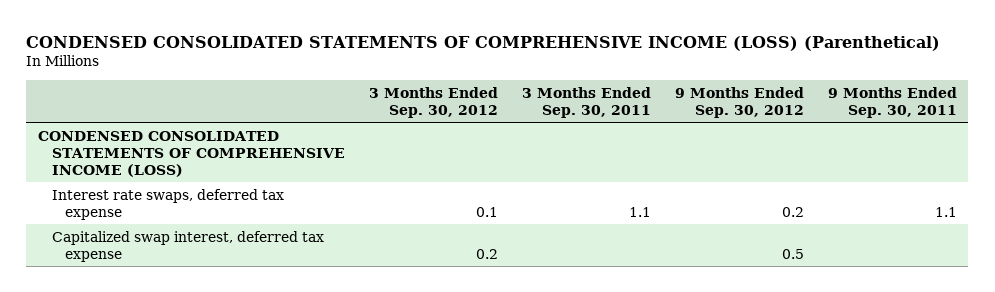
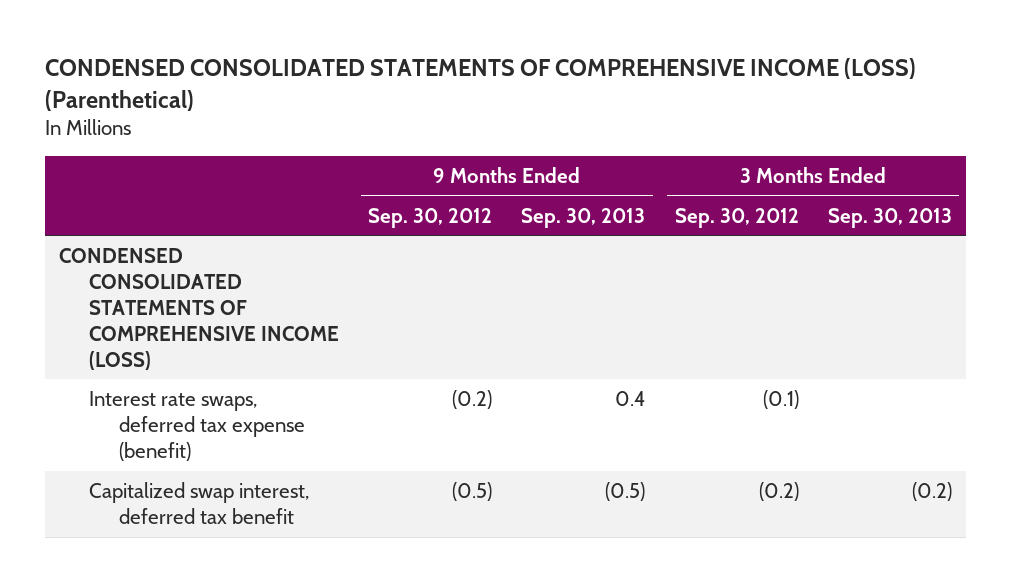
- | 3 Months Ended Sep. 30, 2012 | 3 Months Ended Sep. 30, 2011 | 9 Months Ended Sep. 30, 2012 | 9 Months Ended Sep. 30, 2011
+ | 9 Months Ended Sep. 30, 2012 | 9 Months Ended Sep. 30, 2013 | 3 Months Ended Sep. 30, 2012 | 3 Months Ended Sep. 30, 2013
- Interest rate swaps, deferred tax expense | 0.1 | 1.1 | 0.2 | 1.1
- Capitalized swap interest, deferred tax expense | 0.2 | | 0.5 |
+ Interest rate swaps, deferred tax expense (benefit) | (0.2) | 0.4 | (0.1) |
+ Capitalized swap interest, deferred tax benefit | (0.5) | (0.5) | (0.2) | (0.2)

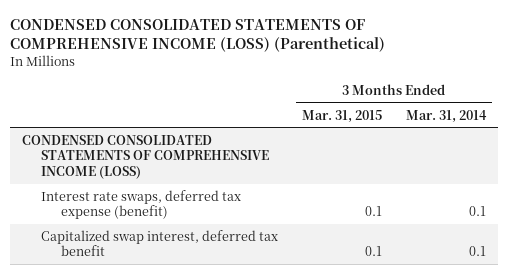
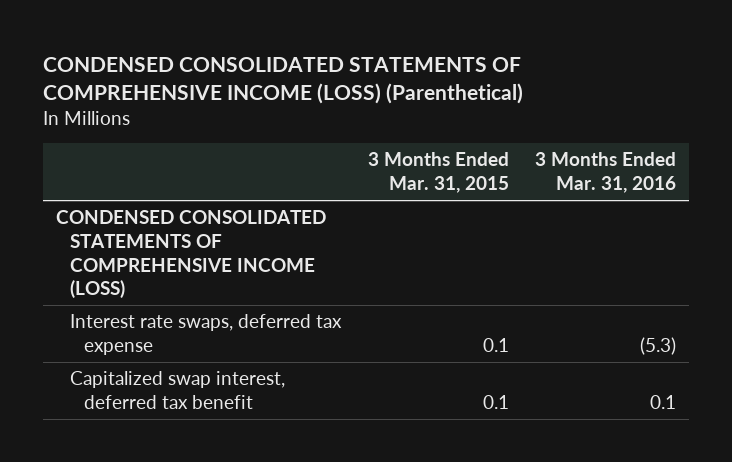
- | 3 Months Ended Mar. 31, 2015 | 3 Months Ended Mar. 31, 2014
+ | 3 Months Ended Mar. 31, 2015 | 3 Months Ended Mar. 31, 2016
- Interest rate swaps, deferred tax expense (benefit) | 0.1 | 0.1
+ Interest rate swaps, deferred tax expense | 0.1 | (5.3)

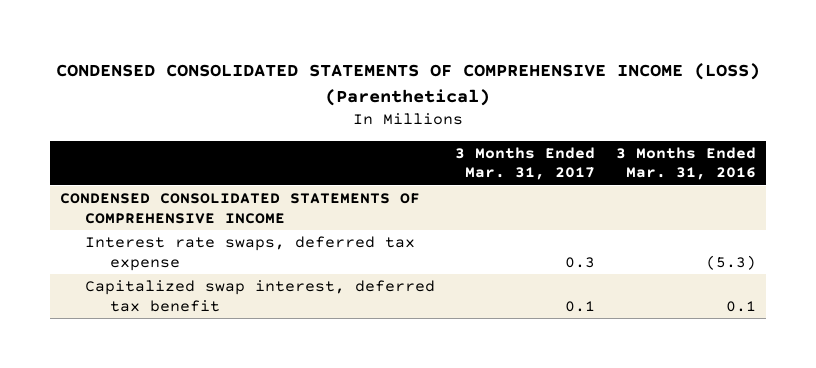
- | 3 Months Ended Mar. 31, 2015 | 3 Months Ended Mar. 31, 2016
+ | 3 Months Ended Mar. 31, 2017 | 3 Months Ended Mar. 31, 2016
- CONDENSED CONSOLIDATED STATEMENTS OF COMPREHENSIVE INCOME (LOSS)
+ CONDENSED CONSOLIDATED STATEMENTS OF COMPREHENSIVE INCOME

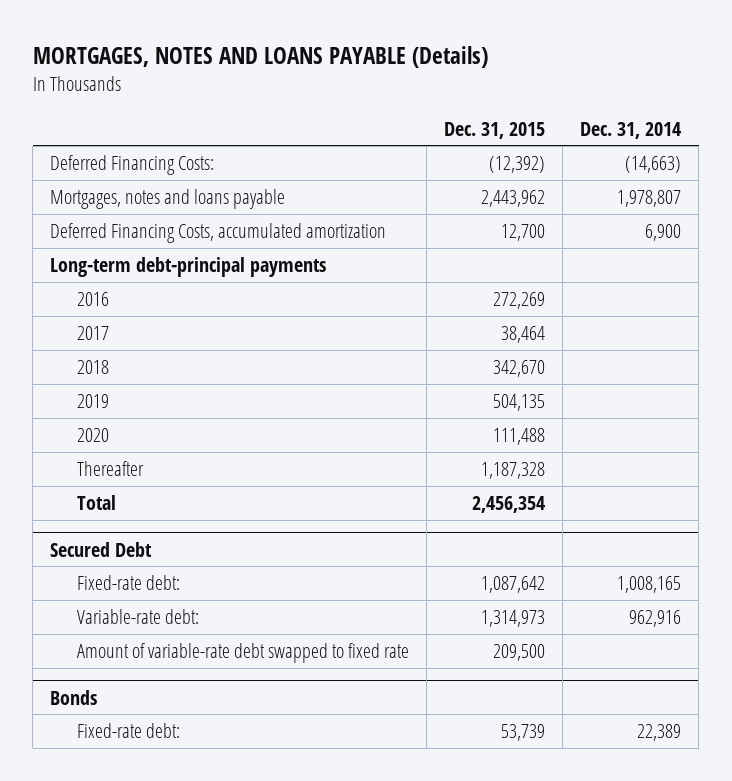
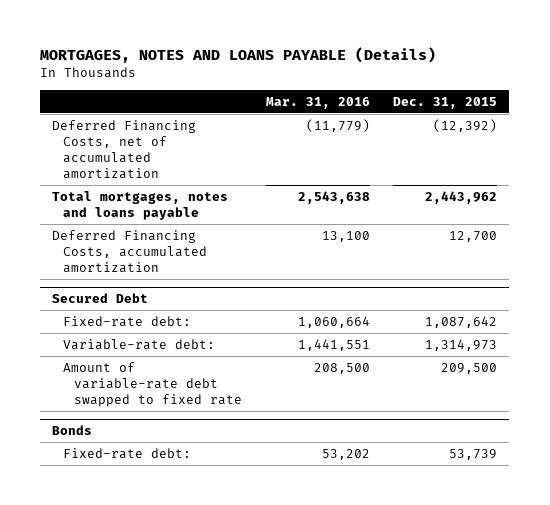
- | Dec. 31, 2015 | Dec. 31, 2014
+ | Mar. 31, 2016 | Dec. 31, 2015
- Deferred Financing Costs: | (12,392) | (14,663)
- Mortgages, notes and loans payable | 2,443,962 | 1,978,807
+ Deferred Financing Costs, net of accumulated amortization | (11,779) | (12,392)
+ Total mortgages, notes and loans payable | 2,543,638 | 2,443,962
- Long-term debt-principal payments
- 2016 | 272,269 |
- 2017 | 38,464 |
- 2018 | 342,670 |
- 2019 | 504,135 |
- 2020 | 111,488 |
- Thereafter | 1,187,328 |
- Total | 2,456,354 |

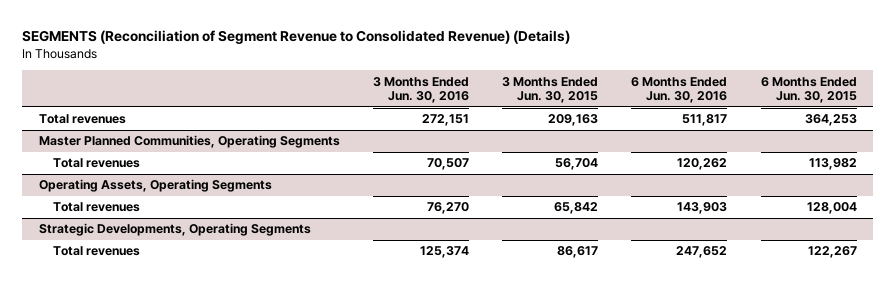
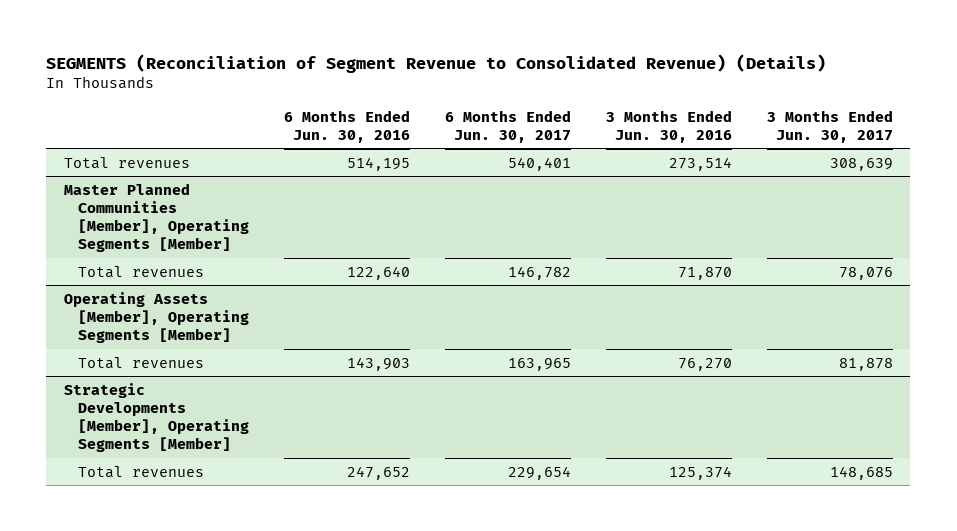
- | 3 Months Ended Jun. 30, 2016 | 3 Months Ended Jun. 30, 2015 | 6 Months Ended Jun. 30, 2016 | 6 Months Ended Jun. 30, 2015
+ | 6 Months Ended Jun. 30, 2016 | 6 Months Ended Jun. 30, 2017 | 3 Months Ended Jun. 30, 2016 | 3 Months Ended Jun. 30, 2017
- Total revenues | 272,151 | 209,163 | 511,817 | 364,253
- Master Planned Communities, Operating Segments
- Total revenues | 70,507 | 56,704 | 120,262 | 113,982
- Operating Assets, Operating Segments
+ Total revenues | 514,195 | 540,401 | 273,514 | 308,639
+ Master Planned Communities [Member], Operating Segments [Member]
+ Total revenues | 122,640 | 146,782 | 71,870 | 78,076
+ Operating Assets [Member], Operating Segments [Member]
- Strategic Developments, Operating Segments
+ Strategic Developments [Member], Operating Segments [Member]

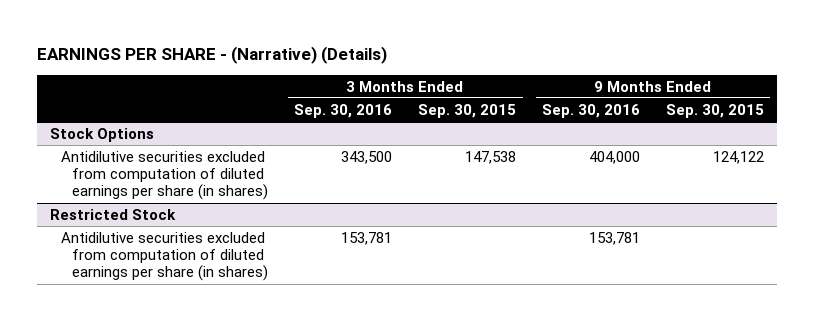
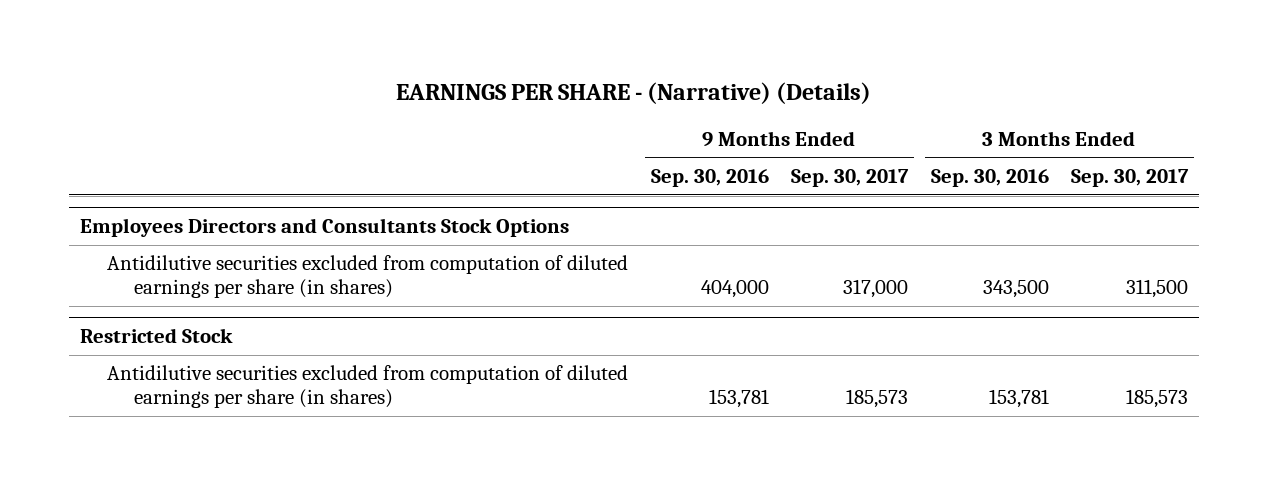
- | 3 Months Ended Sep. 30, 2016 | 3 Months Ended Sep. 30, 2015 | 9 Months Ended Sep. 30, 2016 | 9 Months Ended Sep. 30, 2015
+ | 9 Months Ended Sep. 30, 2016 | 9 Months Ended Sep. 30, 2017 | 3 Months Ended Sep. 30, 2016 | 3 Months Ended Sep. 30, 2017
- Stock Options
+ Employees Directors and Consultants Stock Options

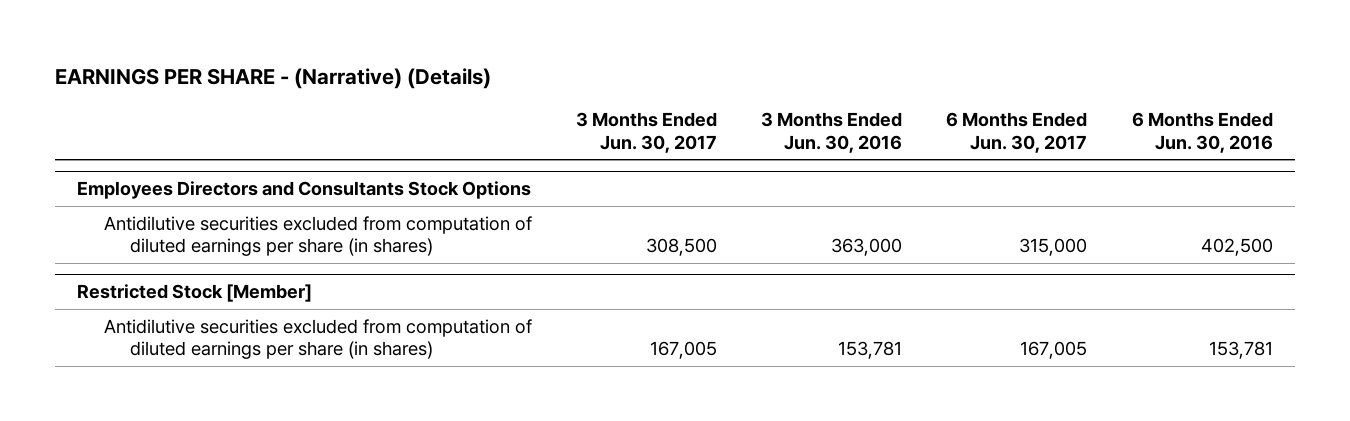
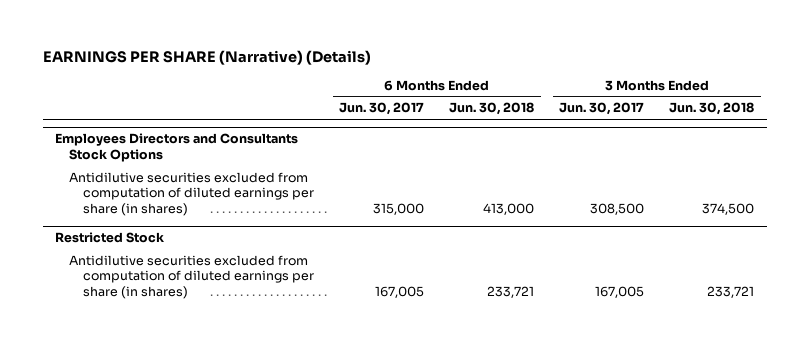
- EARNINGS PER SHARE - (Narrative) (Details)
+ EARNINGS PER SHARE (Narrative) (Details)
- | 3 Months Ended Jun. 30, 2017 | 3 Months Ended Jun. 30, 2016 | 6 Months Ended Jun. 30, 2017 | 6 Months Ended Jun. 30, 2016
+ | 6 Months Ended Jun. 30, 2017 | 6 Months Ended Jun. 30, 2018 | 3 Months Ended Jun. 30, 2017 | 3 Months Ended Jun. 30, 2018
- Restricted Stock [Member]
+ Restricted Stock

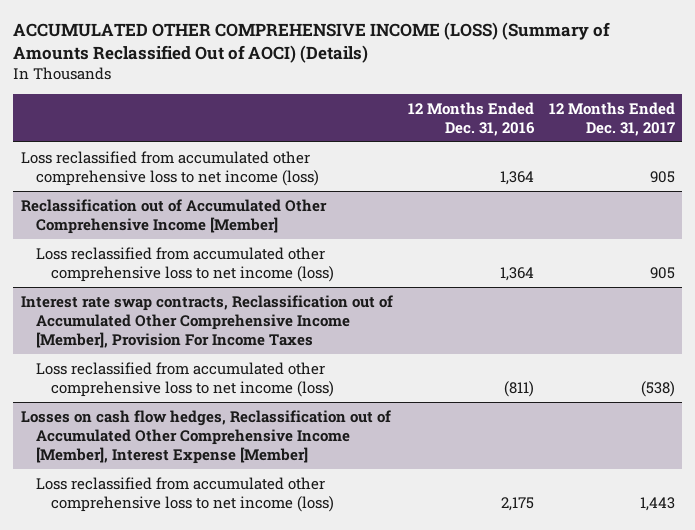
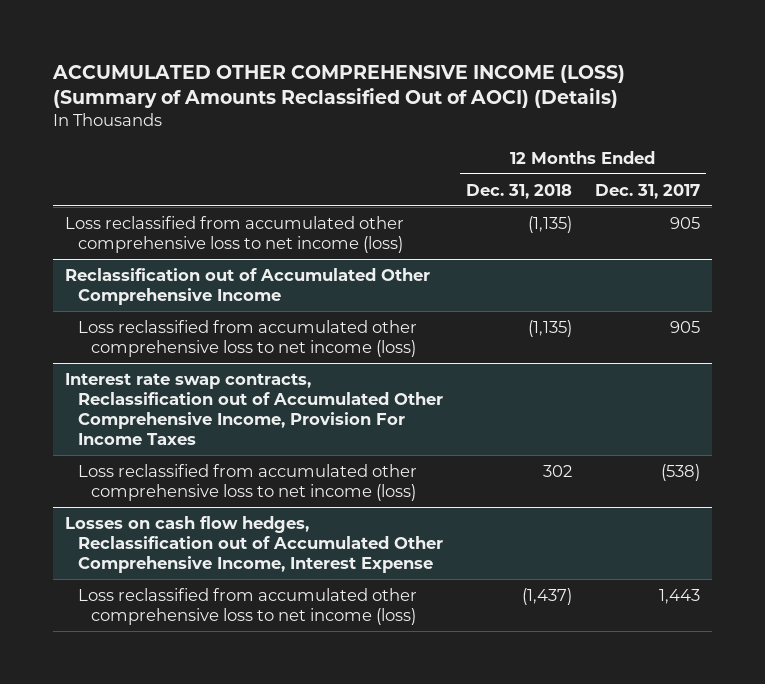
- | 12 Months Ended Dec. 31, 2016 | 12 Months Ended Dec. 31, 2017
+ | 12 Months Ended Dec. 31, 2018 | 12 Months Ended Dec. 31, 2017
- Reclassification out of Accumulated Other Comprehensive Income [Member]
+ Reclassification out of Accumulated Other Comprehensive Income
- Interest rate swap contracts, Reclassification out of Accumulated Other Comprehensive Income [Member], Provision For Income Taxes
+ Interest rate swap contracts, Reclassification out of Accumulated Other Comprehensive Income, Provision For Income Taxes
- Losses on cash flow hedges, Reclassification out of Accumulated Other Comprehensive Income [Member], Interest Expense [Member]
+ Losses on cash flow hedges, Reclassification out of Accumulated Other Comprehensive Income, Interest Expense

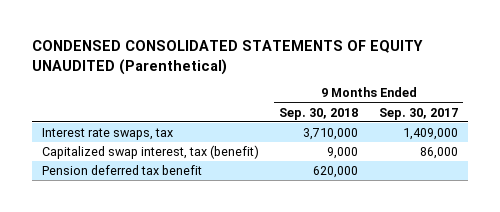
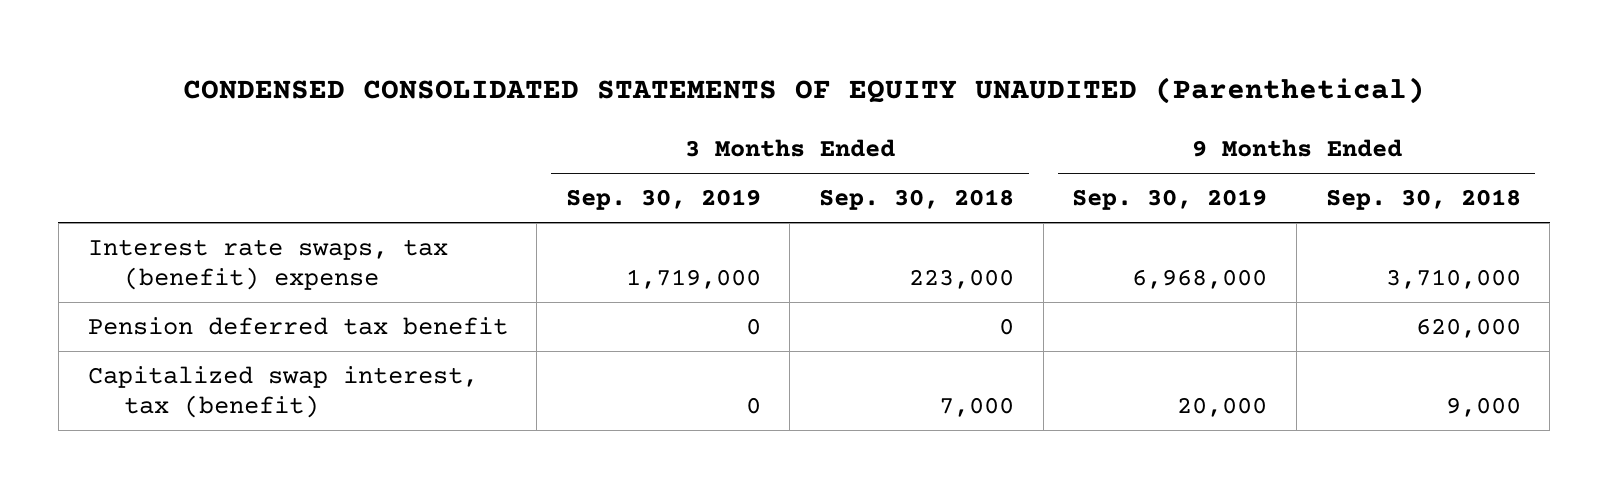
- | 9 Months Ended Sep. 30, 2018 | 9 Months Ended Sep. 30, 2017
+ | 3 Months Ended Sep. 30, 2019 | 3 Months Ended Sep. 30, 2018 | 9 Months Ended Sep. 30, 2019 | 9 Months Ended Sep. 30, 2018
- Interest rate swaps, tax | 3,710,000 | 1,409,000
+ Interest rate swaps, tax (benefit) expense | 1,719,000 | 223,000 | 6,968,000 | 3,710,000
moved down: Capitalized swap interest, tax (benefit) | 0 | 7,000 | 20,000 | 9,000

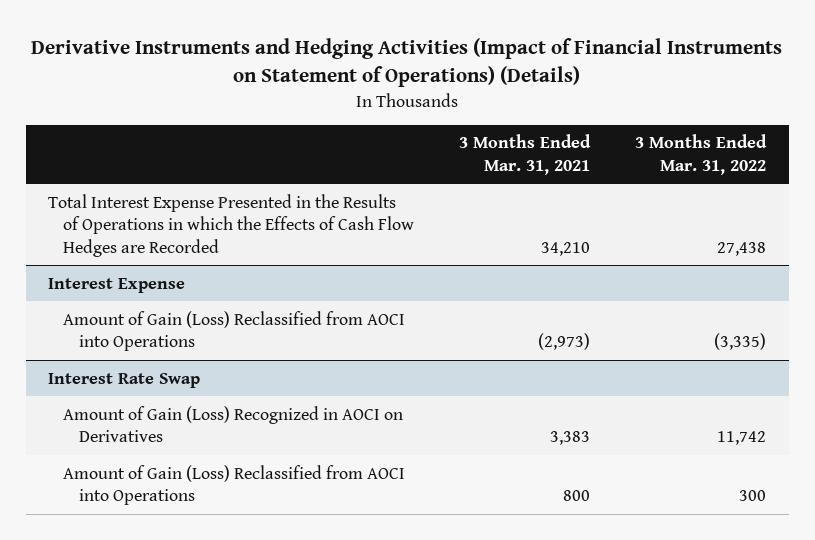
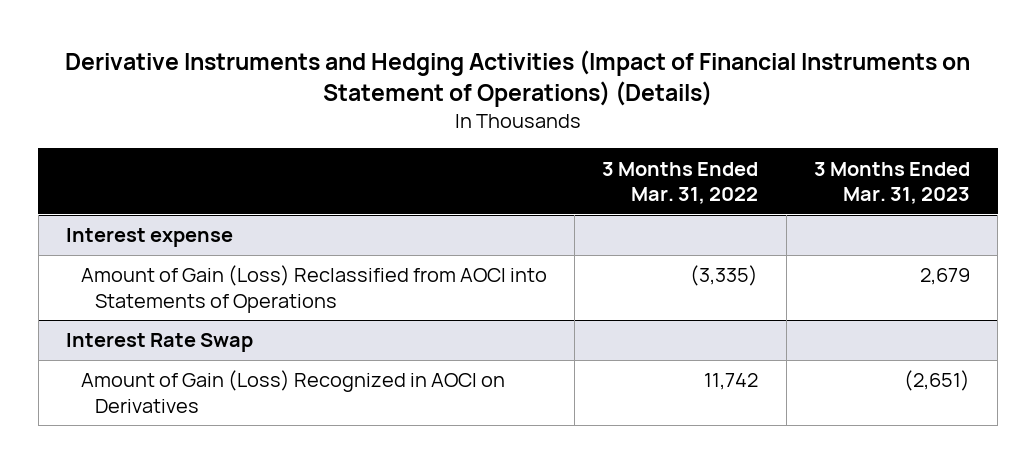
- | 3 Months Ended Mar. 31, 2021 | 3 Months Ended Mar. 31, 2022
+ | 3 Months Ended Mar. 31, 2022 | 3 Months Ended Mar. 31, 2023
- Total Interest Expense Presented in the Results of Operations in which the Effects of Cash Flow Hedges are Recorded | 34,210 | 27,438
- Interest Expense
- Amount of Gain (Loss) Reclassified from AOCI into Operations | (2,973) | (3,335)
+ Interest expense
+ Amount of Gain (Loss) Reclassified from AOCI into Statements of Operations | (3,335) | 2,679
@ Interest Rate Swap
- Amount of Gain (Loss) Reclassified from AOCI into Operations | 800 | 300

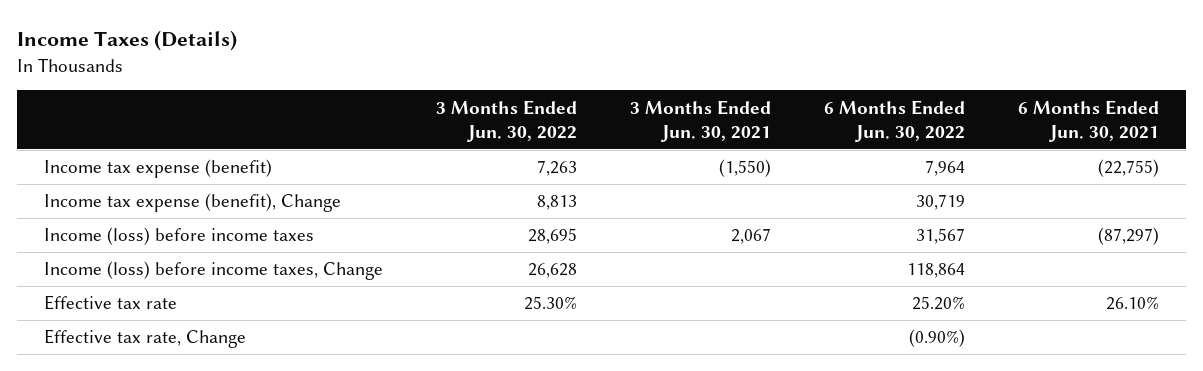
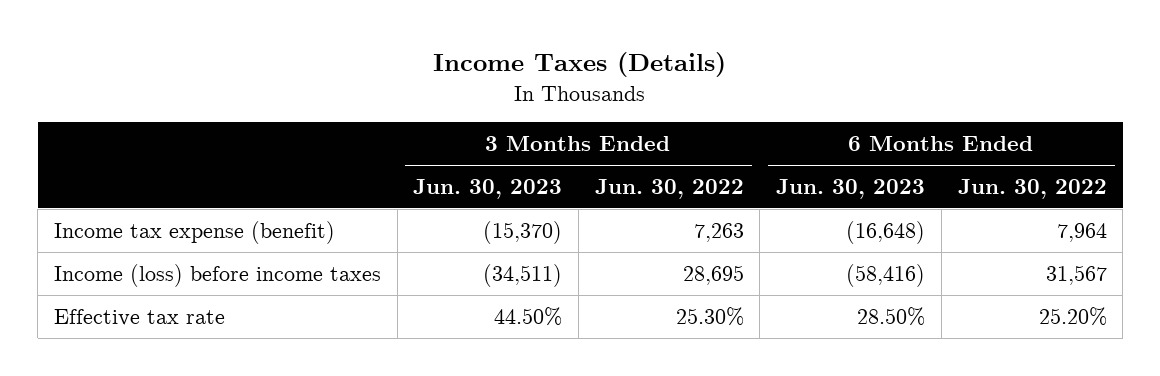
- | 3 Months Ended Jun. 30, 2022 | 3 Months Ended Jun. 30, 2021 | 6 Months Ended Jun. 30, 2022 | 6 Months Ended Jun. 30, 2021
+ | 3 Months Ended Jun. 30, 2023 | 3 Months Ended Jun. 30, 2022 | 6 Months Ended Jun. 30, 2023 | 6 Months Ended Jun. 30, 2022
- Income tax expense (benefit), Change | 8,813 | | 30,719 |
- Income (loss) before income taxes, Change | 26,628 | | 118,864 |
- Effective tax rate, Change | | | (0.90%) |

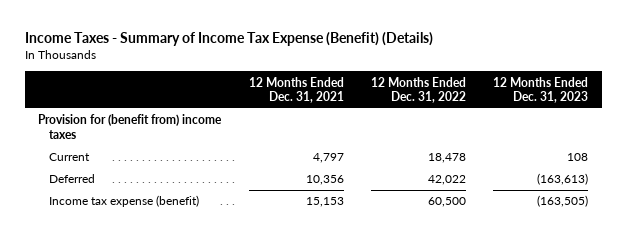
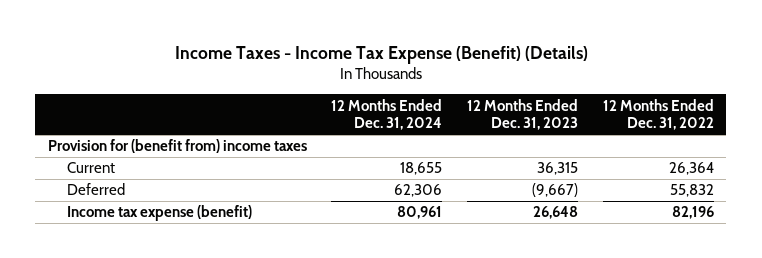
- Income Taxes - Summary of Income Tax Expense (Benefit) (Details)
+ Income Taxes - Income Tax Expense (Benefit) (Details)
- | 12 Months Ended Dec. 31, 2021 | 12 Months Ended Dec. 31, 2022 | 12 Months Ended Dec. 31, 2023
+ | 12 Months Ended Dec. 31, 2024 | 12 Months Ended Dec. 31, 2023 | 12 Months Ended Dec. 31, 2022
- Current | 4,797 | 18,478 | 108
- Deferred | 10,356 | 42,022 | (163,613)
- Income tax expense (benefit) | 15,153 | 60,500 | (163,505)
+ Current | 18,655 | 36,315 | 26,364
+ Deferred | 62,306 | (9,667) | 55,832
+ Income tax expense (benefit) | 80,961 | 26,648 | 82,196

